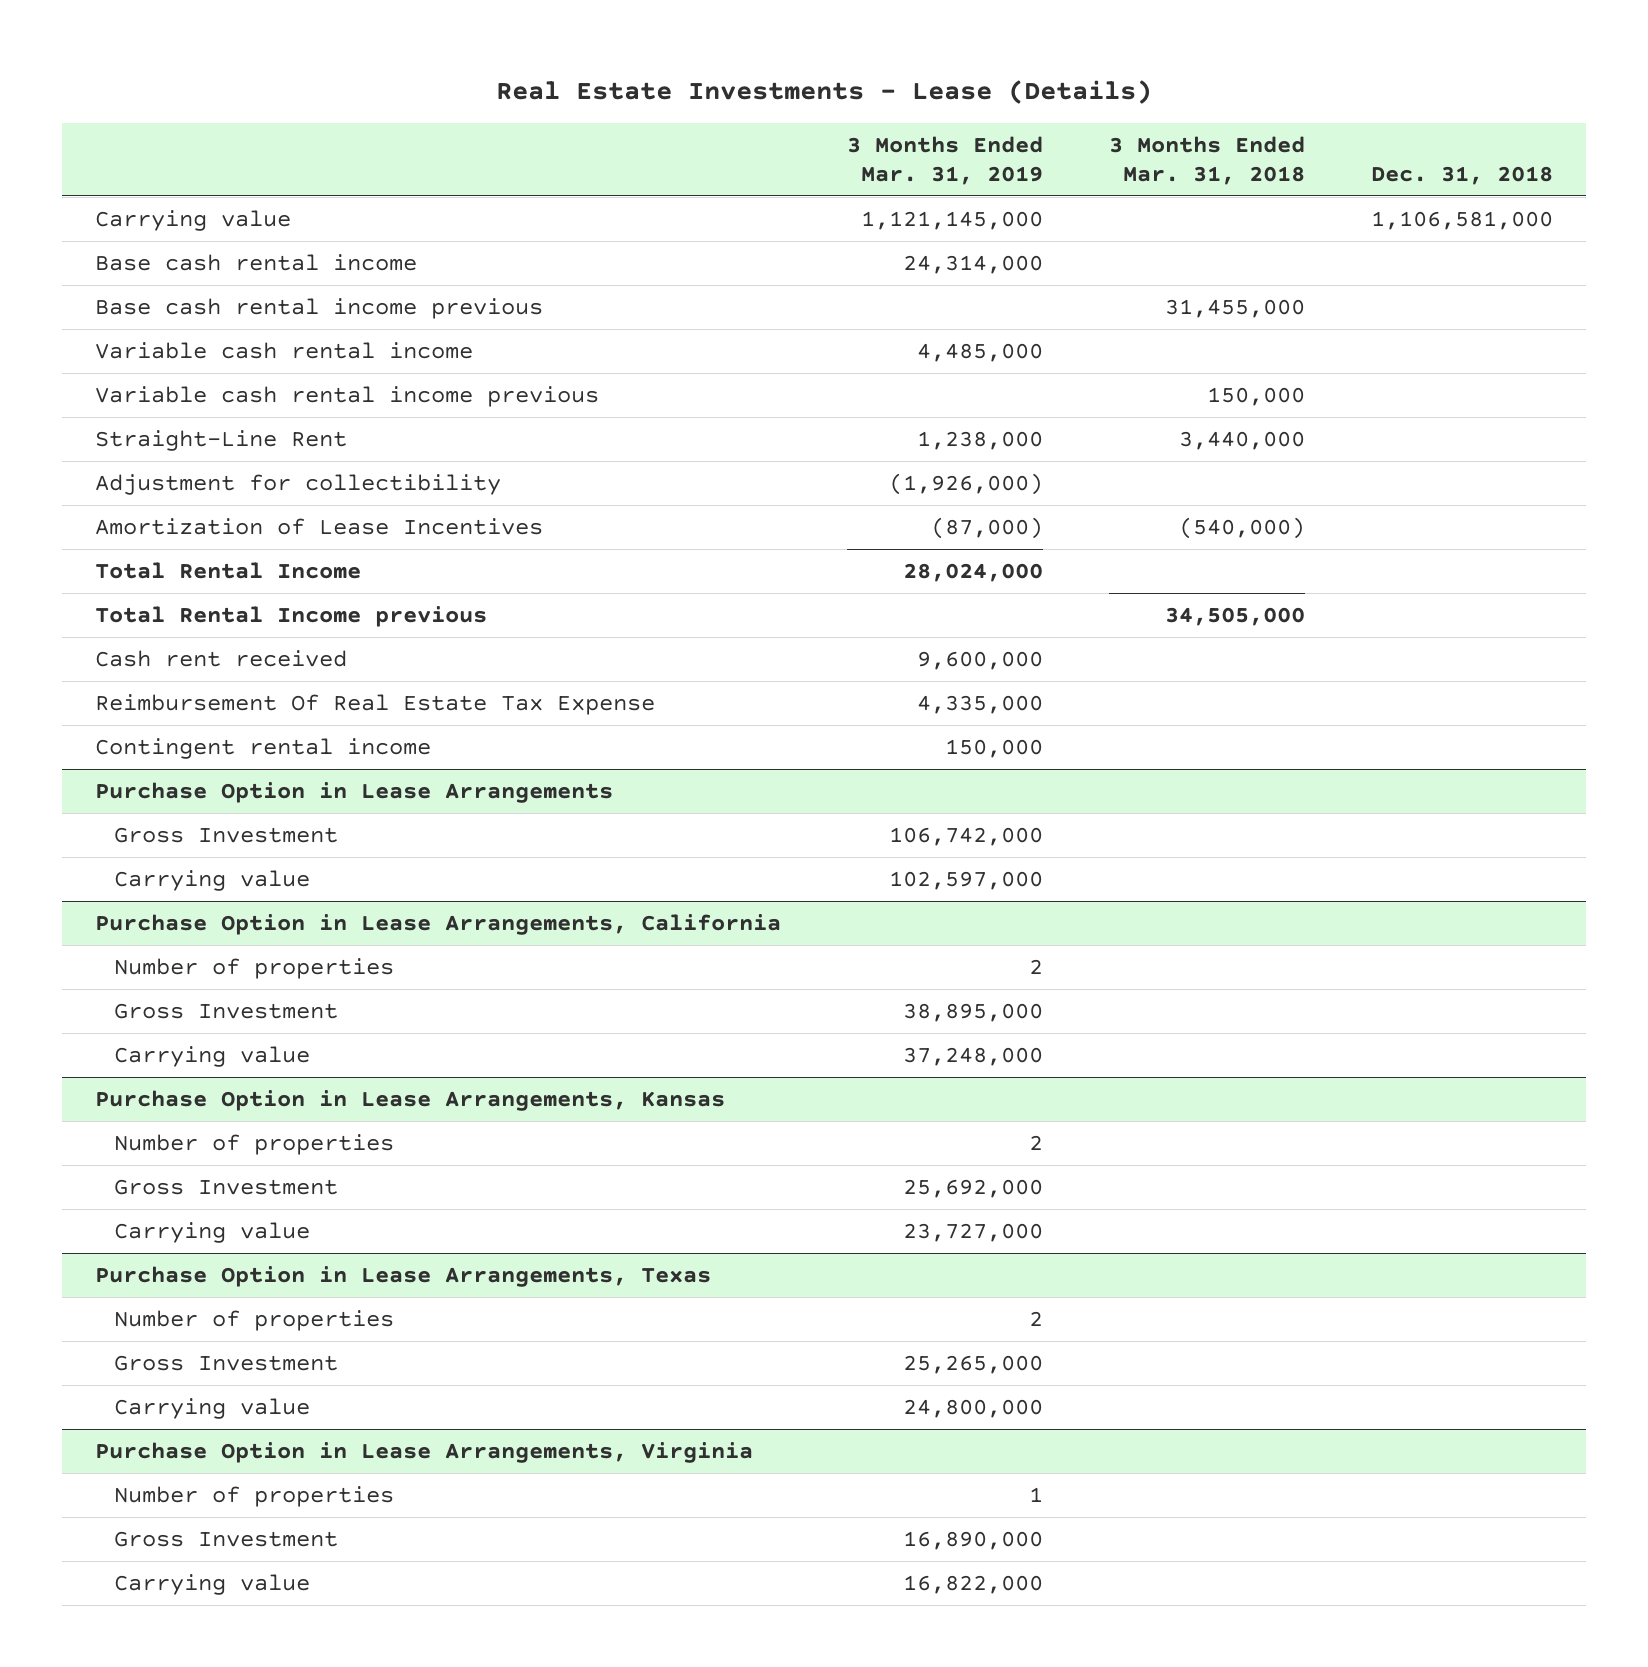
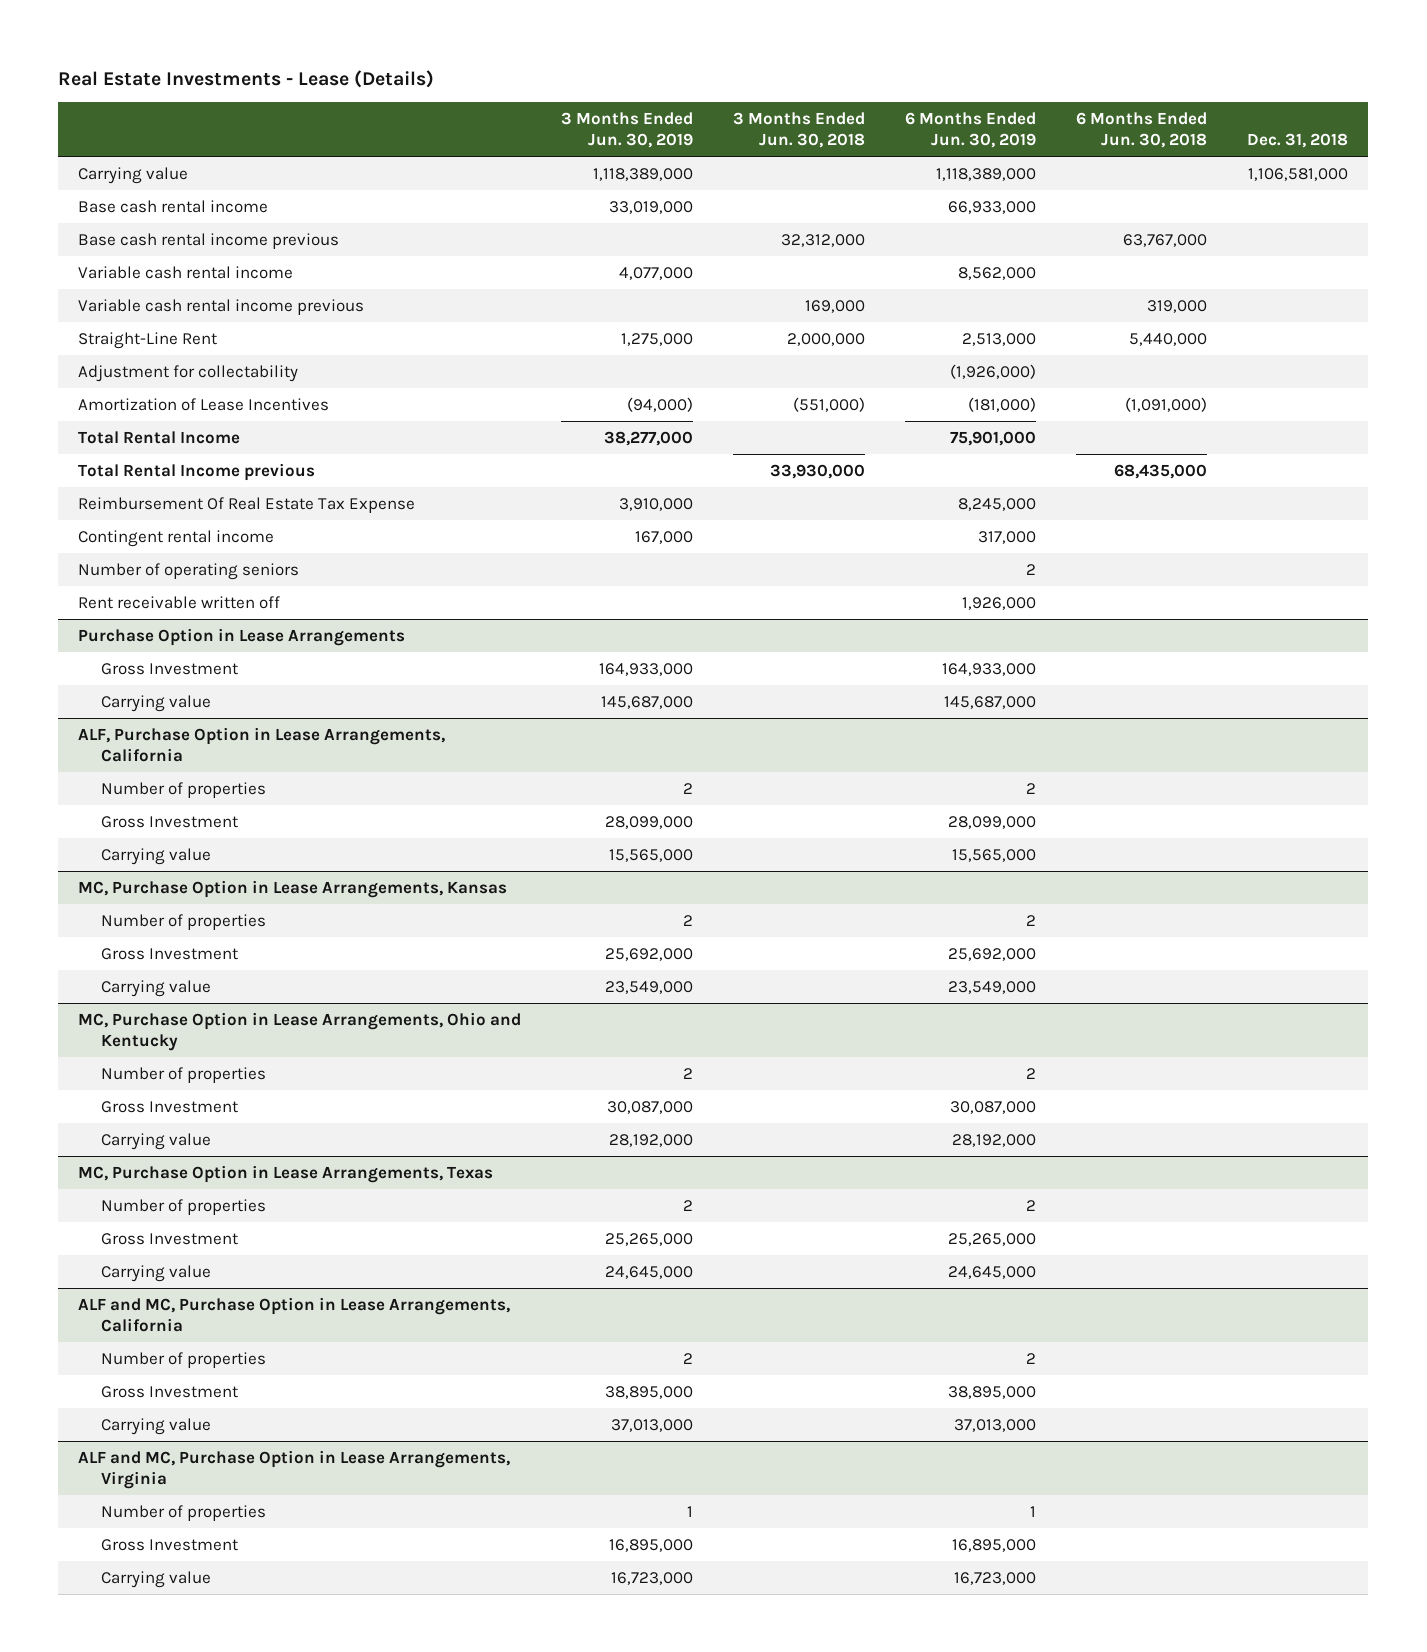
- | 3 Months Ended Mar. 31, 2019 | 3 Months Ended Mar. 31, 2018 | Dec. 31, 2018
+ | 3 Months Ended Jun. 30, 2019 | 3 Months Ended Jun. 30, 2018 | 6 Months Ended Jun. 30, 2019 | 6 Months Ended Jun. 30, 2018 | Dec. 31, 2018
- Adjustment for collectibility | (1,926,000) | |
+ Adjustment for collectability | | | (1,926,000) | |
- Cash rent received | 9,600,000 | |
+ Number of operating seniors | | | 2 | |
+ Rent receivable written off | | | 1,926,000 | |
- Purchase Option in Lease Arrangements, California
+ ALF, Purchase Option in Lease Arrangements, California
- Purchase Option in Lease Arrangements, Kansas
+ MC, Purchase Option in Lease Arrangements, Kansas
- Purchase Option in Lease Arrangements, Texas
+ MC, Purchase Option in Lease Arrangements, Ohio and Kentucky
+ Number of properties | 2 | | 2 | |
+ Gross Investment | 30,087,000 | | 30,087,000 | |
+ Carrying value | 28,192,000 | | 28,192,000 | |
+ MC, Purchase Option in Lease Arrangements, Texas
- Purchase Option in Lease Arrangements, Virginia
+ ALF and MC, Purchase Option in Lease Arrangements, California
+ Number of properties | 2 | | 2 | |
+ Gross Investment | 38,895,000 | | 38,895,000 | |
+ Carrying value | 37,013,000 | | 37,013,000 | |
+ ALF and MC, Purchase Option in Lease Arrangements, Virginia

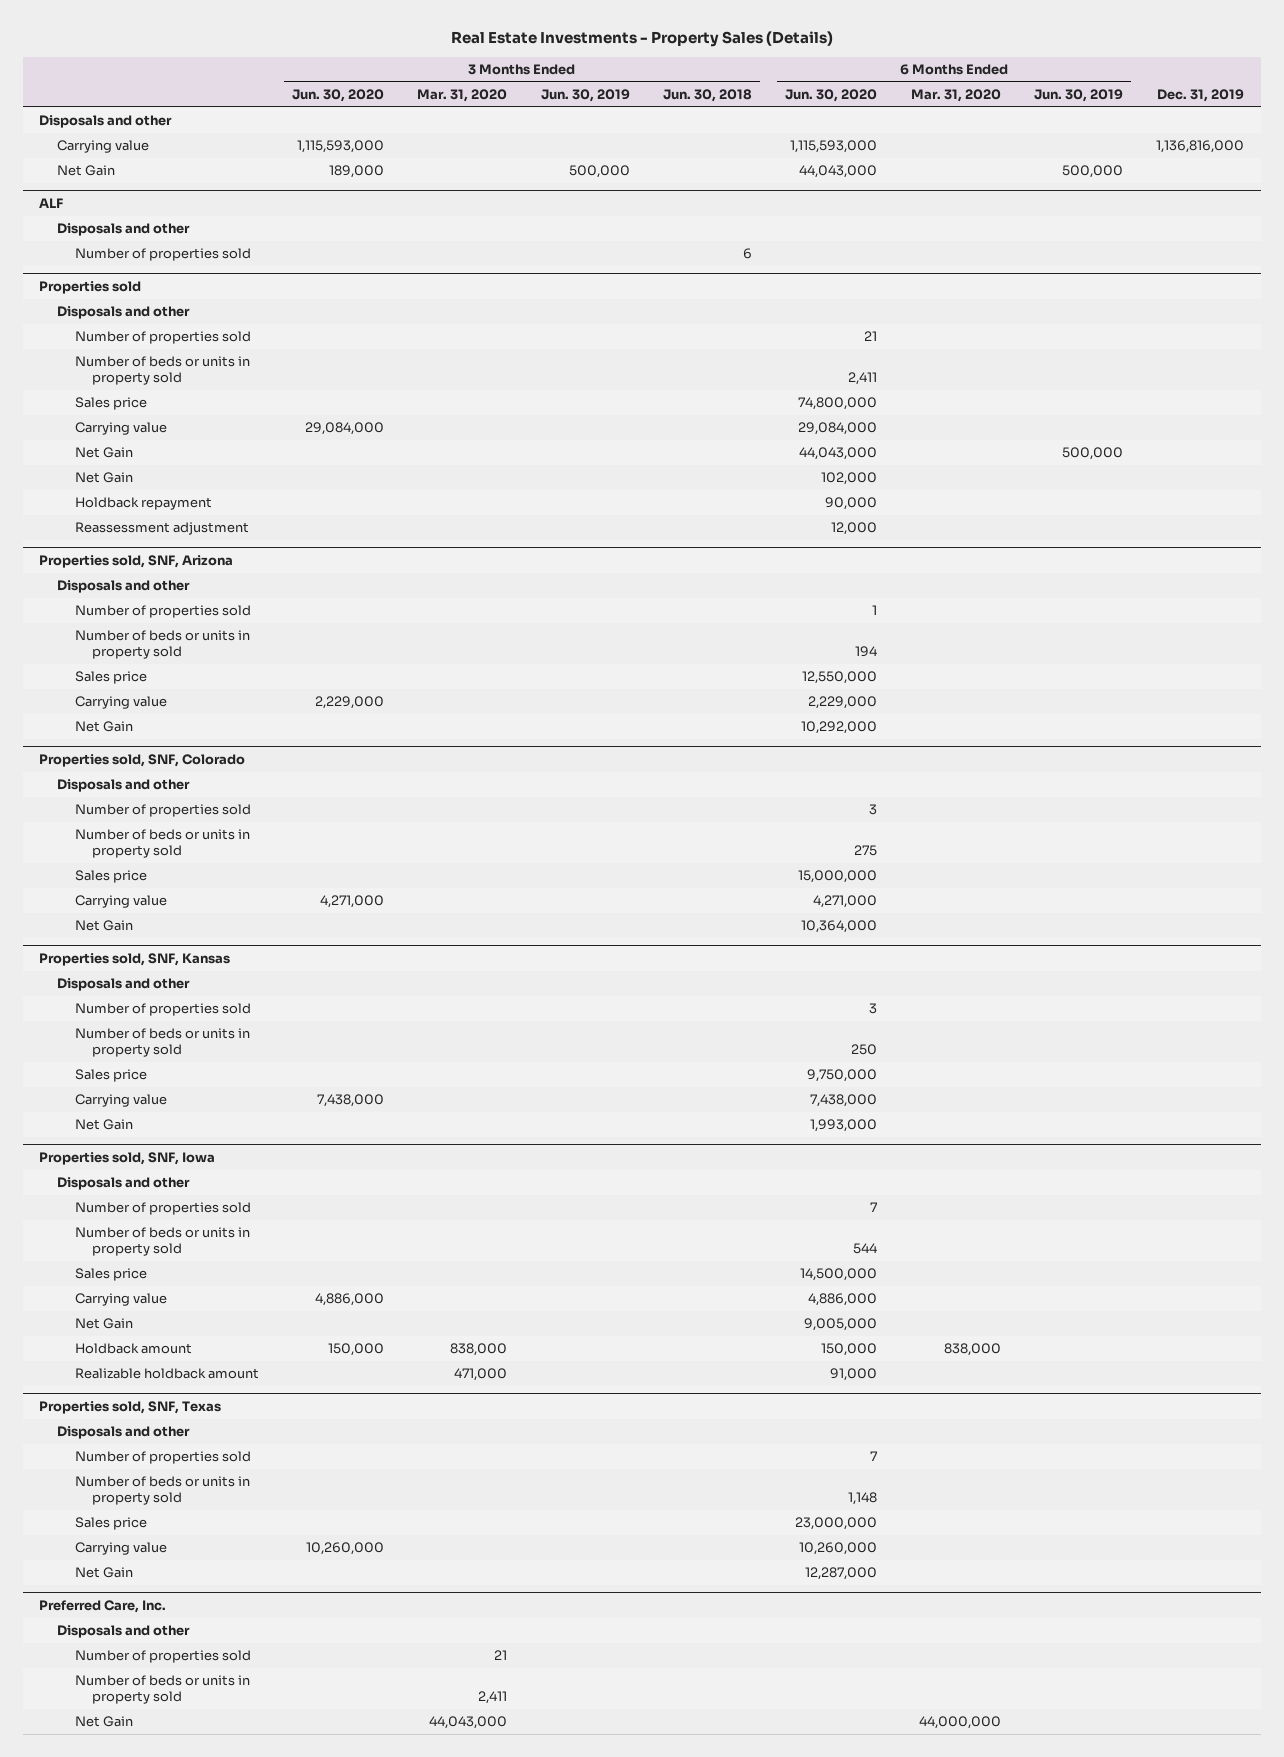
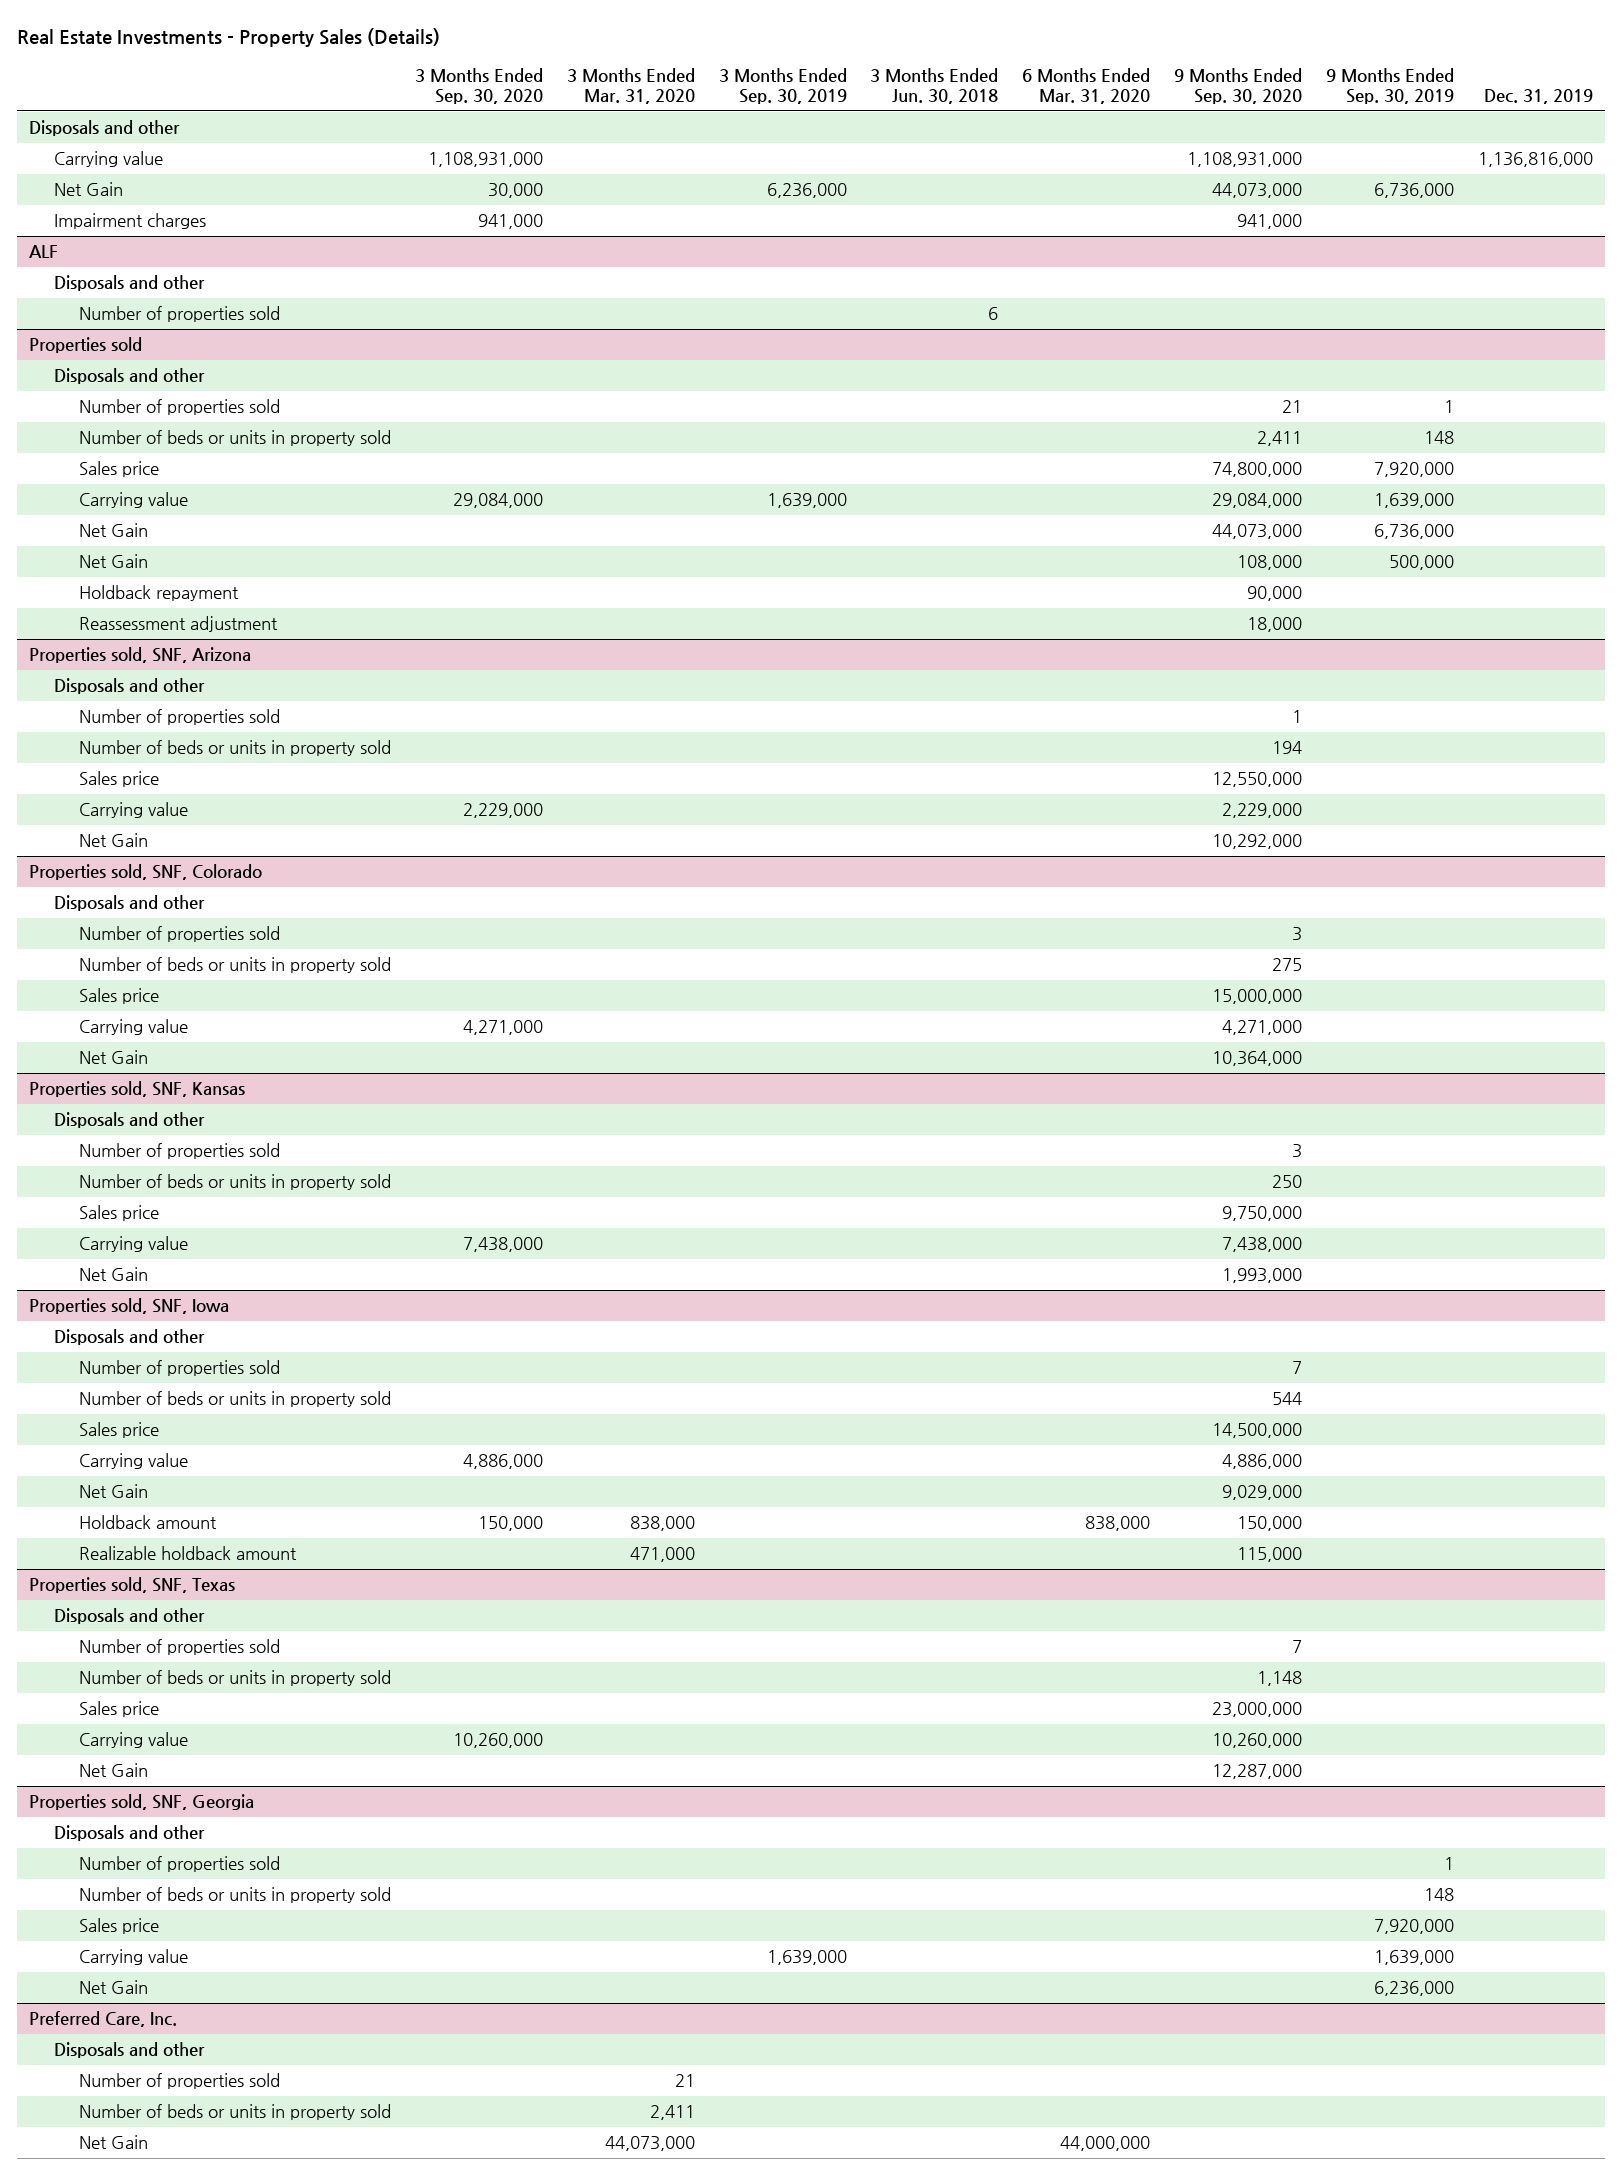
- | 3 Months Ended Jun. 30, 2020 | 3 Months Ended Mar. 31, 2020 | 3 Months Ended Jun. 30, 2019 | 3 Months Ended Jun. 30, 2018 | 6 Months Ended Jun. 30, 2020 | 6 Months Ended Mar. 31, 2020 | 6 Months Ended Jun. 30, 2019 | Dec. 31, 2019
+ | 3 Months Ended Sep. 30, 2020 | 3 Months Ended Mar. 31, 2020 | 3 Months Ended Sep. 30, 2019 | 3 Months Ended Jun. 30, 2018 | 6 Months Ended Mar. 31, 2020 | 9 Months Ended Sep. 30, 2020 | 9 Months Ended Sep. 30, 2019 | Dec. 31, 2019
+ Impairment charges | 941,000 | | | | | 941,000 | |
+ Properties sold, SNF, Georgia
+ Disposals and other
+ Number of properties sold | | | | | | | 1 |
+ Number of beds or units in property sold | | | | | | | 148 |
+ Sales price | | | | | | | 7,920,000 |
+ Carrying value | | | 1,639,000 | | | | 1,639,000 |
+ Net Gain | | | | | | | 6,236,000 |
@ Preferred Care, Inc.
- Net Gain | | 44,043,000 | | | | 44,000,000 | |
+ Net Gain | | 44,073,000 | | | 44,000,000 | | |

